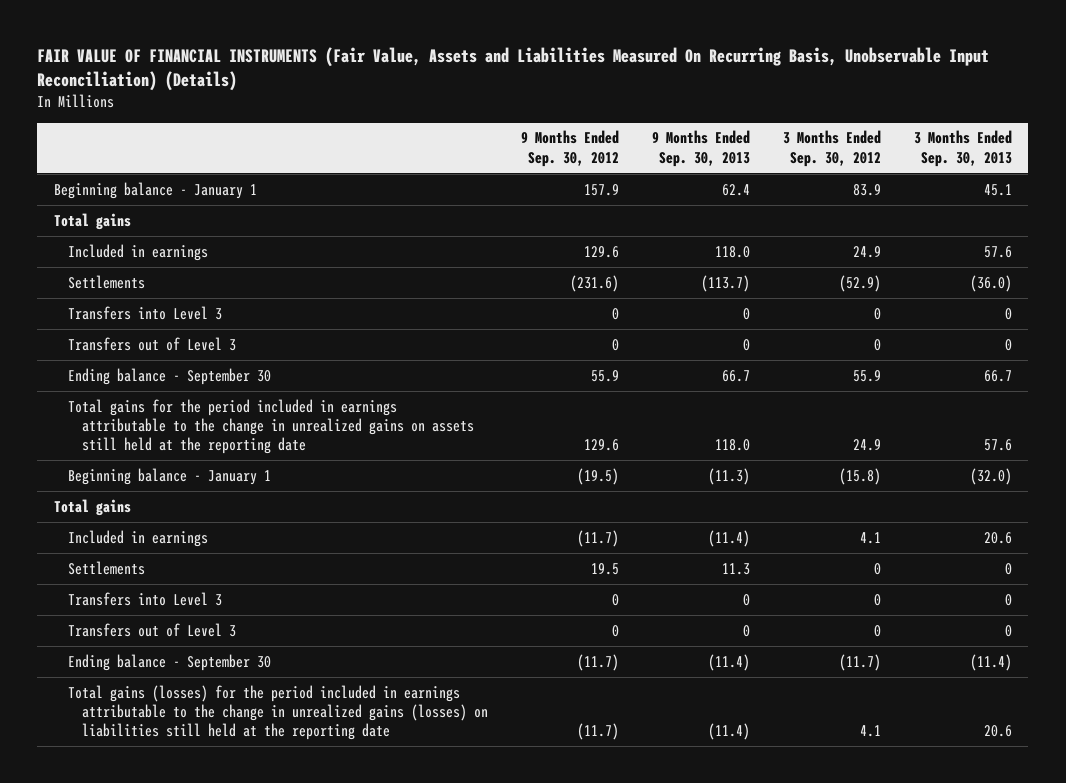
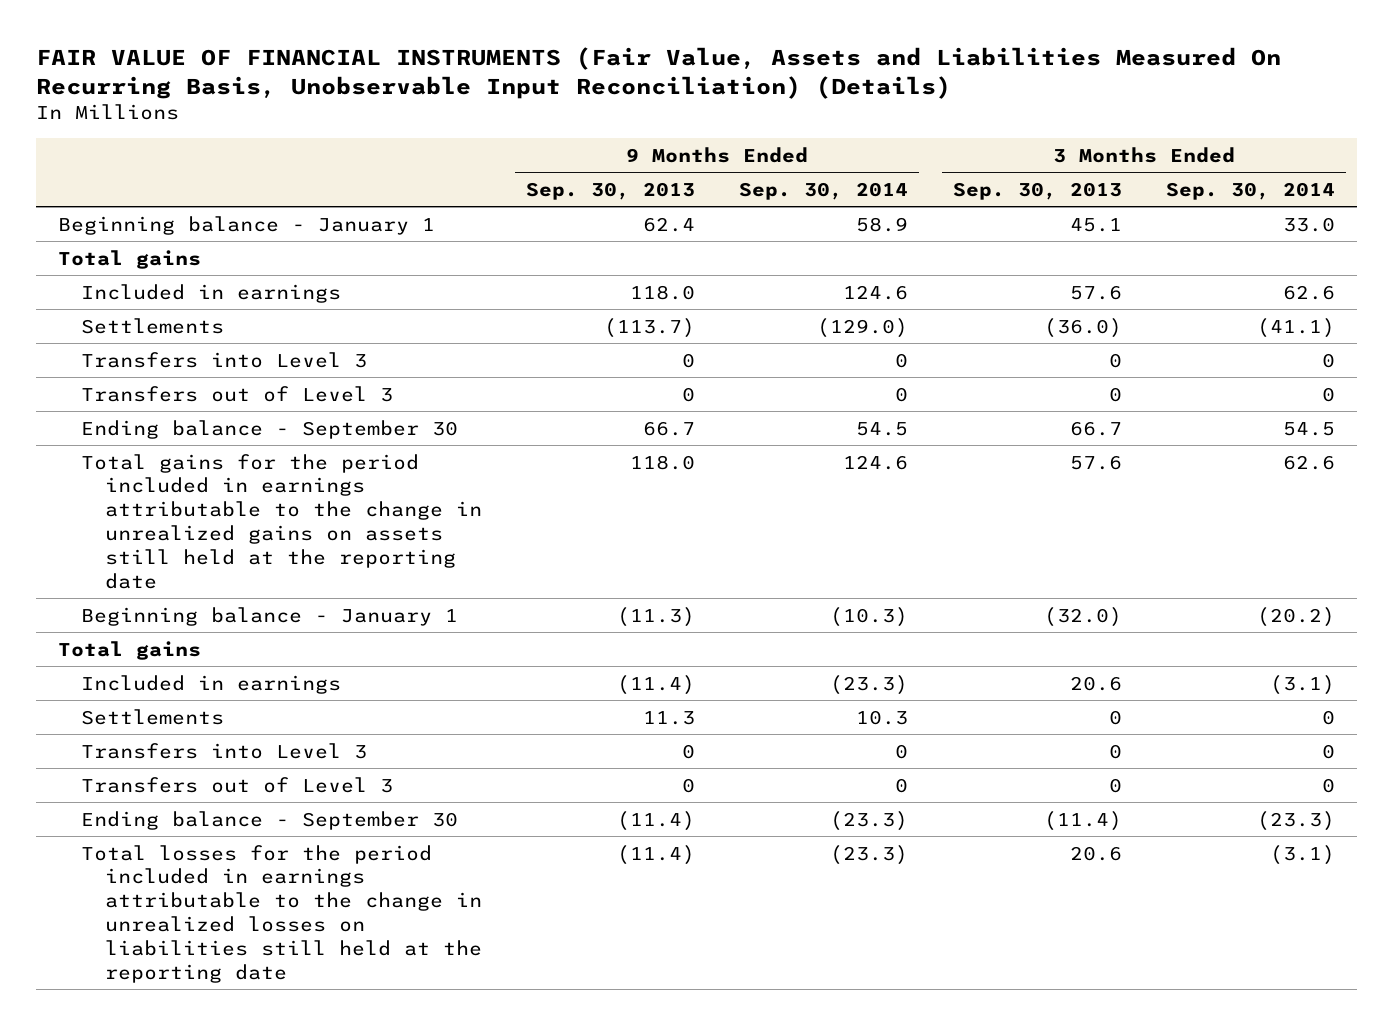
- | 9 Months Ended Sep. 30, 2012 | 9 Months Ended Sep. 30, 2013 | 3 Months Ended Sep. 30, 2012 | 3 Months Ended Sep. 30, 2013
+ | 9 Months Ended Sep. 30, 2013 | 9 Months Ended Sep. 30, 2014 | 3 Months Ended Sep. 30, 2013 | 3 Months Ended Sep. 30, 2014
- Total gains (losses) for the period included in earnings attributable to the change in unrealized gains (losses) on liabilities still held at the reporting date | (11.7) | (11.4) | 4.1 | 20.6
+ Total losses for the period included in earnings attributable to the change in unrealized losses on liabilities still held at the reporting date | (11.4) | (23.3) | 20.6 | (3.1)

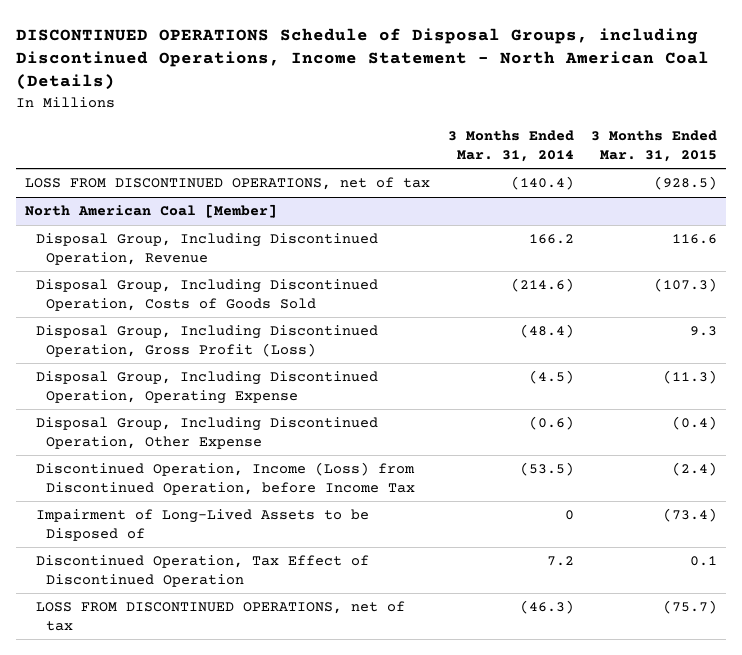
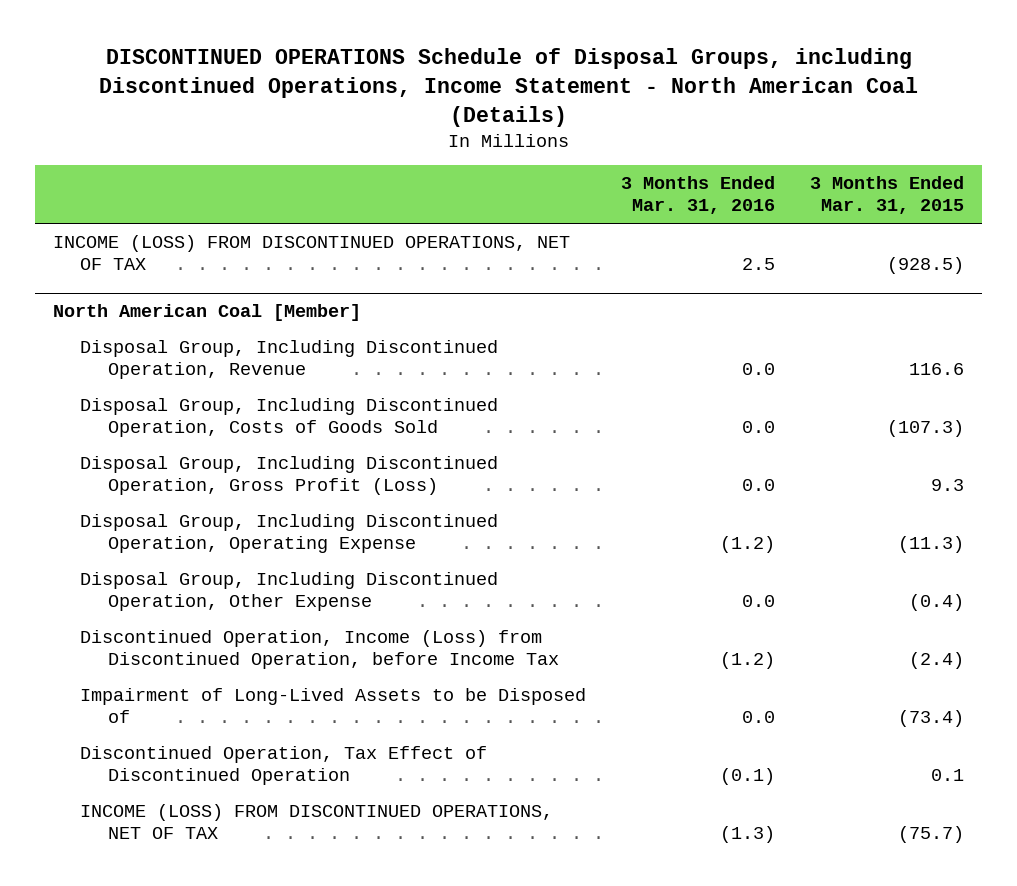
- | 3 Months Ended Mar. 31, 2014 | 3 Months Ended Mar. 31, 2015
+ | 3 Months Ended Mar. 31, 2016 | 3 Months Ended Mar. 31, 2015
- LOSS FROM DISCONTINUED OPERATIONS, net of tax | (140.4) | (928.5)
+ INCOME (LOSS) FROM DISCONTINUED OPERATIONS, NET OF TAX | 2.5 | (928.5)
@ North American Coal [Member]
- LOSS FROM DISCONTINUED OPERATIONS, net of tax | (46.3) | (75.7)
+ INCOME (LOSS) FROM DISCONTINUED OPERATIONS, NET OF TAX | (1.3) | (75.7)

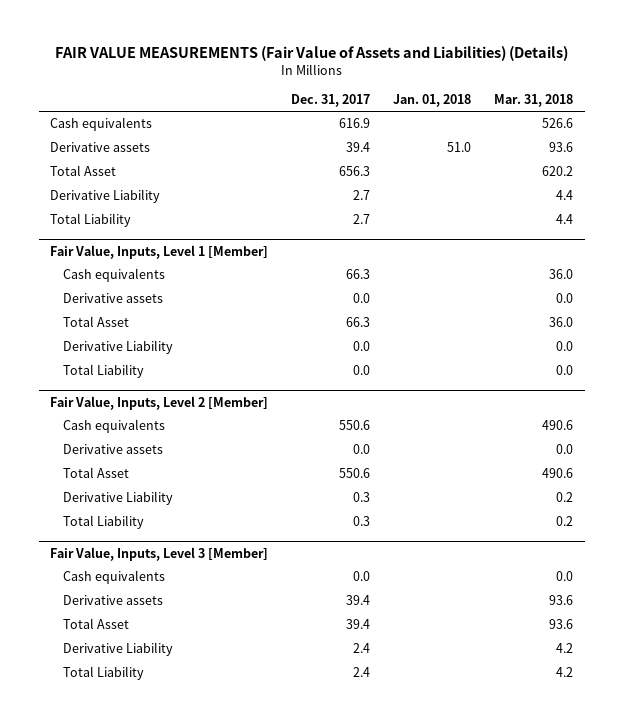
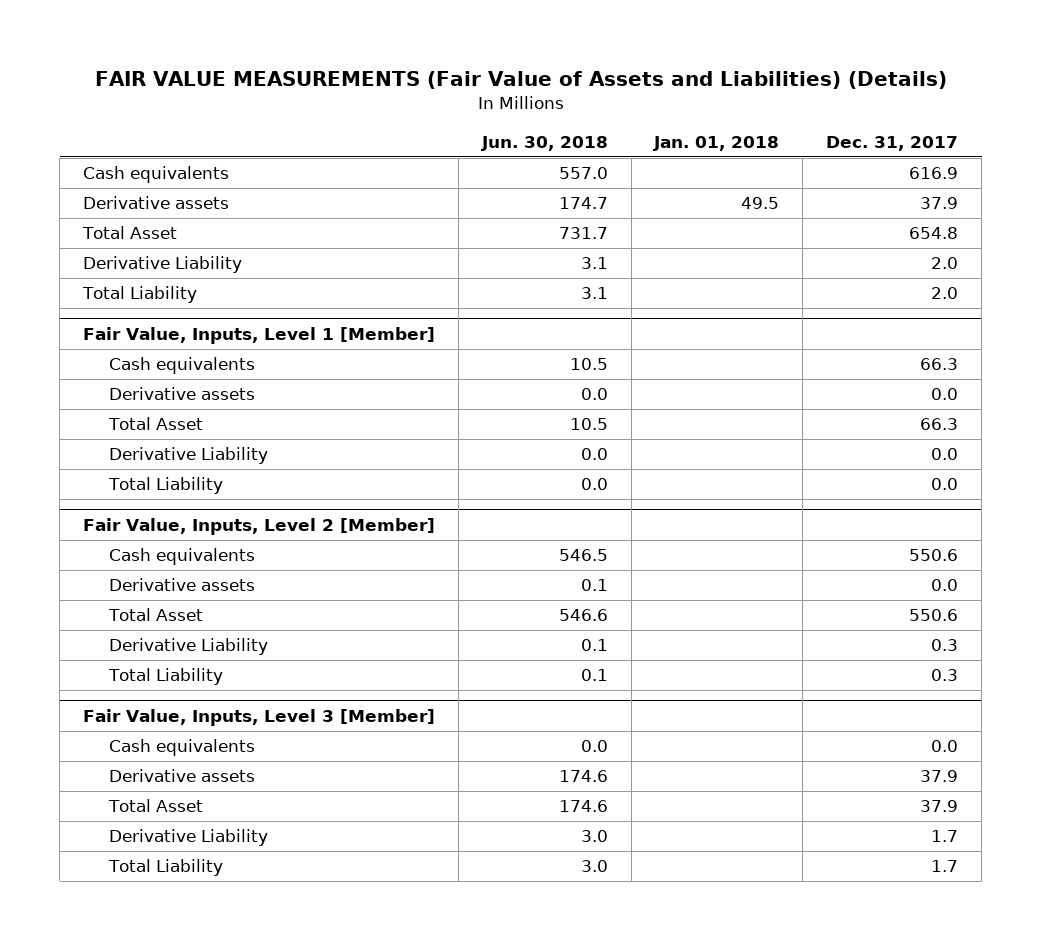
- | Dec. 31, 2017 | Jan. 01, 2018 | Mar. 31, 2018
+ | Jun. 30, 2018 | Jan. 01, 2018 | Dec. 31, 2017
- Derivative assets | 39.4 | 51.0 | 93.6
- Total Asset | 656.3 | | 620.2
- Derivative Liability | 2.7 | | 4.4
- Total Liability | 2.7 | | 4.4
+ Derivative assets | 174.7 | 49.5 | 37.9
+ Total Asset | 731.7 | | 654.8
+ Derivative Liability | 3.1 | | 2.0
+ Total Liability | 3.1 | | 2.0
@ Fair Value, Inputs, Level 3 [Member]
- Derivative assets | 39.4 | | 93.6
- Total Asset | 39.4 | | 93.6
- Derivative Liability | 2.4 | | 4.2
- Total Liability | 2.4 | | 4.2
+ Derivative assets | 174.6 | | 37.9
+ Total Asset | 174.6 | | 37.9
+ Derivative Liability | 3.0 | | 1.7
+ Total Liability | 3.0 | | 1.7

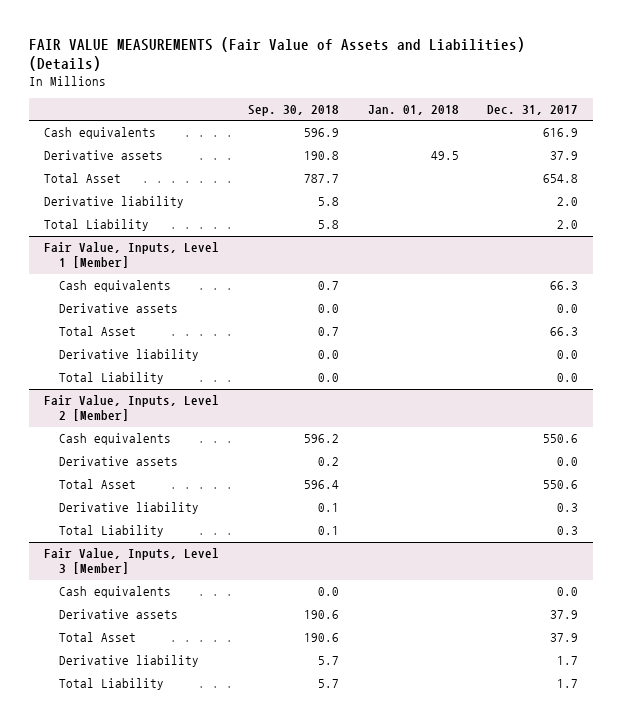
- | Jun. 30, 2018 | Jan. 01, 2018 | Dec. 31, 2017
+ | Sep. 30, 2018 | Jan. 01, 2018 | Dec. 31, 2017
- Derivative Liability | 3.1 | | 2.0
+ Derivative liability | 5.8 | | 2.0
@ Fair Value, Inputs, Level 1 [Member]
- Derivative Liability | 0.0 | | 0.0
+ Derivative liability | 0.0 | | 0.0
@ Fair Value, Inputs, Level 2 [Member]
- Derivative Liability | 0.1 | | 0.3
+ Derivative liability | 0.1 | | 0.3
@ Fair Value, Inputs, Level 3 [Member]
- Derivative Liability | 3.0 | | 1.7
+ Derivative liability | 5.7 | | 1.7

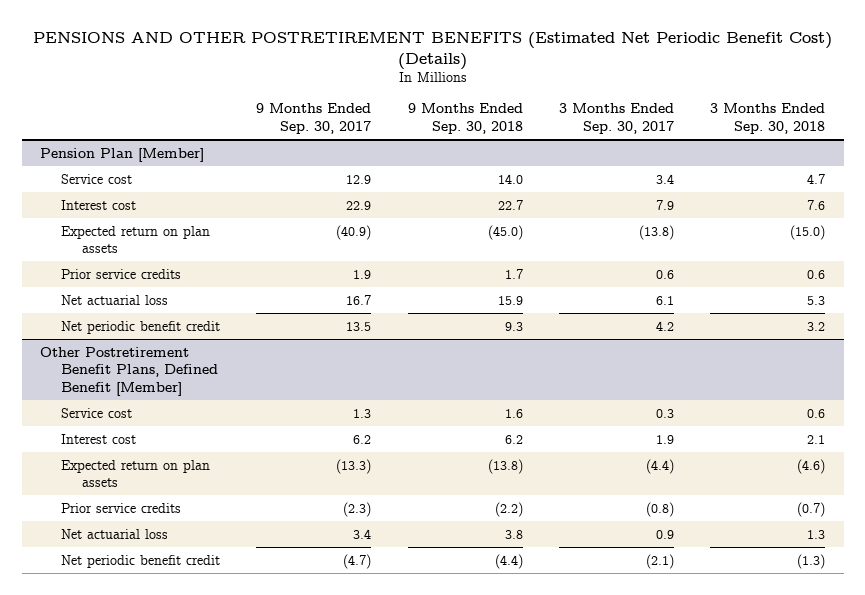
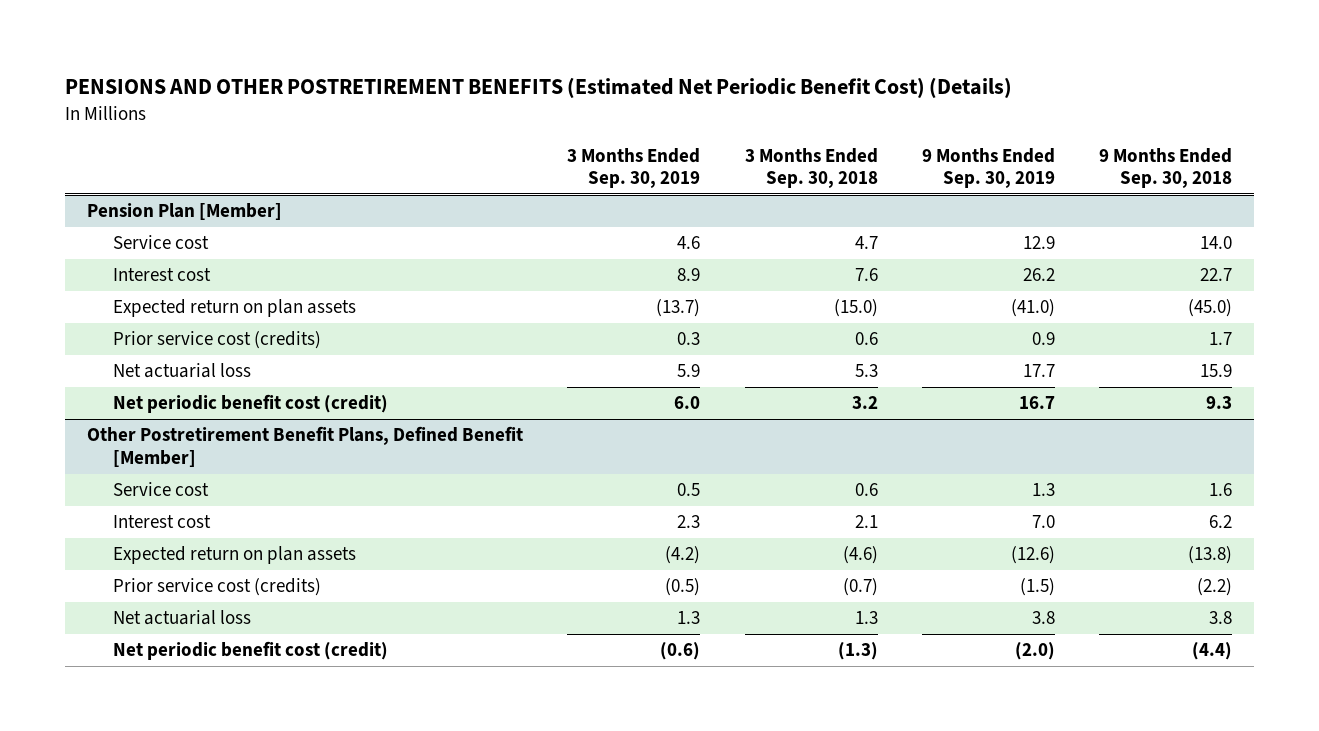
- | 9 Months Ended Sep. 30, 2017 | 9 Months Ended Sep. 30, 2018 | 3 Months Ended Sep. 30, 2017 | 3 Months Ended Sep. 30, 2018
+ | 3 Months Ended Sep. 30, 2019 | 3 Months Ended Sep. 30, 2018 | 9 Months Ended Sep. 30, 2019 | 9 Months Ended Sep. 30, 2018
@ Pension Plan [Member]
- Prior service credits | 1.9 | 1.7 | 0.6 | 0.6
+ Prior service cost (credits) | 0.3 | 0.6 | 0.9 | 1.7
- Net periodic benefit credit | 13.5 | 9.3 | 4.2 | 3.2
+ Net periodic benefit cost (credit) | 6.0 | 3.2 | 16.7 | 9.3
@ Other Postretirement Benefit Plans, Defined Benefit [Member]
- Prior service credits | (2.3) | (2.2) | (0.8) | (0.7)
+ Prior service cost (credits) | (0.5) | (0.7) | (1.5) | (2.2)
- Net periodic benefit credit | (4.7) | (4.4) | (2.1) | (1.3)
+ Net periodic benefit cost (credit) | (0.6) | (1.3) | (2.0) | (4.4)

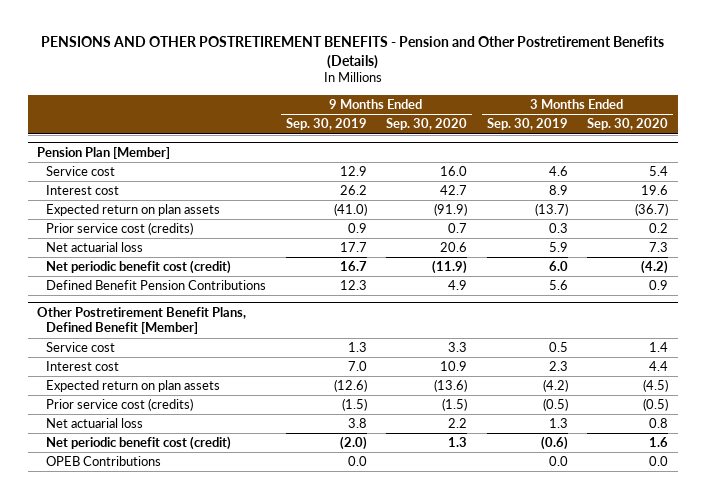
- PENSIONS AND OTHER POSTRETIREMENT BENEFITS (Estimated Net Periodic Benefit Cost) (Details)
+ PENSIONS AND OTHER POSTRETIREMENT BENEFITS - Pension and Other Postretirement Benefits (Details)
- | 3 Months Ended Sep. 30, 2019 | 3 Months Ended Sep. 30, 2018 | 9 Months Ended Sep. 30, 2019 | 9 Months Ended Sep. 30, 2018
+ | 9 Months Ended Sep. 30, 2019 | 9 Months Ended Sep. 30, 2020 | 3 Months Ended Sep. 30, 2019 | 3 Months Ended Sep. 30, 2020
@ Pension Plan [Member]
+ Defined Benefit Pension Contributions | 12.3 | 4.9 | 5.6 | 0.9
@ Other Postretirement Benefit Plans, Defined Benefit [Member]
+ OPEB Contributions | 0.0 | | 0.0 | 0.0

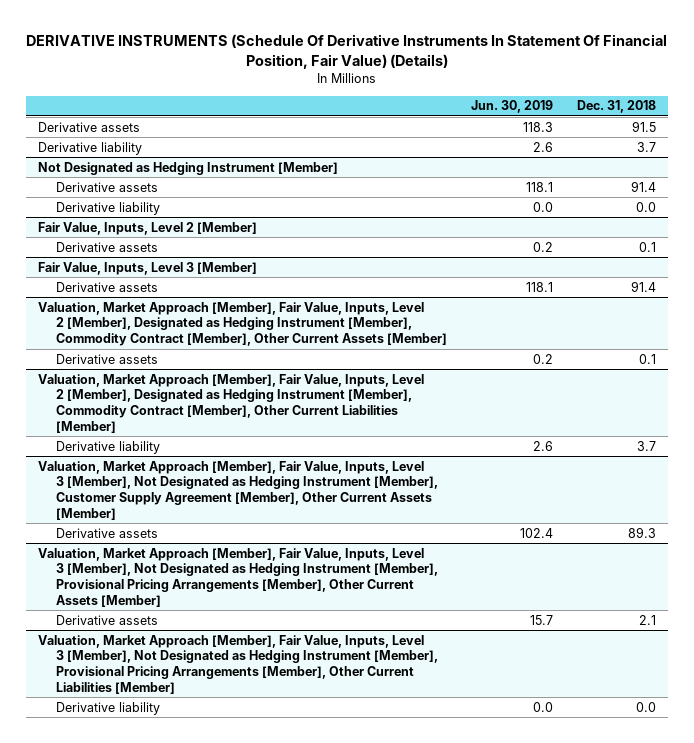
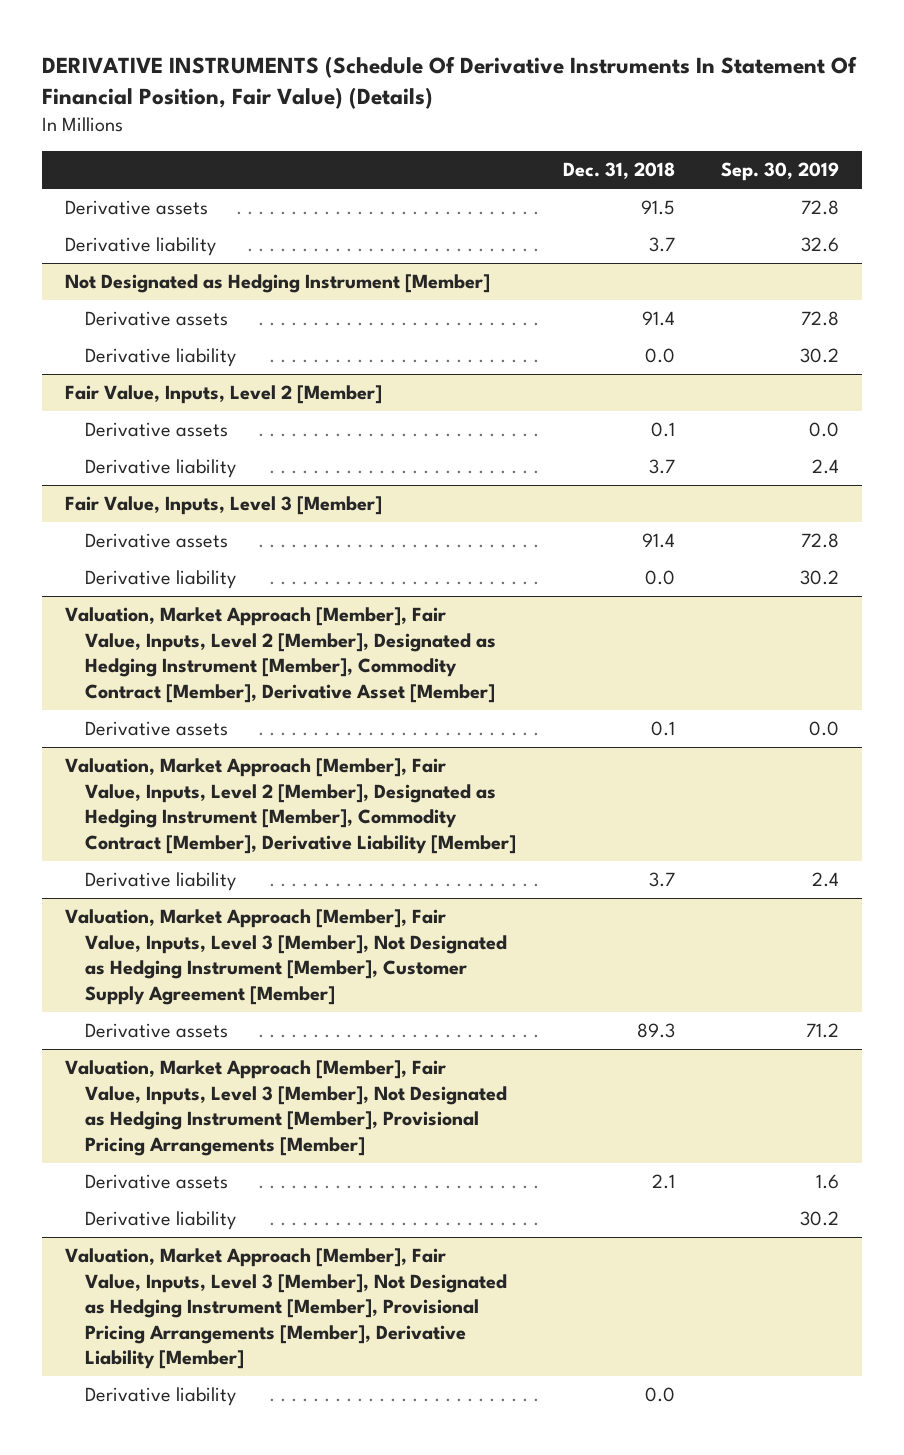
- | Jun. 30, 2019 | Dec. 31, 2018
+ | Dec. 31, 2018 | Sep. 30, 2019
@ Fair Value, Inputs, Level 2 [Member]
+ Derivative liability | 3.7 | 2.4
- Valuation, Market Approach [Member], Fair Value, Inputs, Level 2 [Member], Designated as Hedging Instrument [Member], Commodity Contract [Member], Other Current Assets [Member]
@ Fair Value, Inputs, Level 3 [Member]
+ Derivative liability | 0.0 | 30.2
+ Valuation, Market Approach [Member], Fair Value, Inputs, Level 2 [Member], Designated as Hedging Instrument [Member], Commodity Contract [Member], Derivative Asset [Member]
- Valuation, Market Approach [Member], Fair Value, Inputs, Level 2 [Member], Designated as Hedging Instrument [Member], Commodity Contract [Member], Other Current Liabilities [Member]
+ Valuation, Market Approach [Member], Fair Value, Inputs, Level 2 [Member], Designated as Hedging Instrument [Member], Commodity Contract [Member], Derivative Liability [Member]
- Valuation, Market Approach [Member], Fair Value, Inputs, Level 3 [Member], Not Designated as Hedging Instrument [Member], Customer Supply Agreement [Member], Other Current Assets [Member]
+ Valuation, Market Approach [Member], Fair Value, Inputs, Level 3 [Member], Not Designated as Hedging Instrument [Member], Customer Supply Agreement [Member]
- Valuation, Market Approach [Member], Fair Value, Inputs, Level 3 [Member], Not Designated as Hedging Instrument [Member], Provisional Pricing Arrangements [Member], Other Current Assets [Member]
+ Valuation, Market Approach [Member], Fair Value, Inputs, Level 3 [Member], Not Designated as Hedging Instrument [Member], Provisional Pricing Arrangements [Member]
- Valuation, Market Approach [Member], Fair Value, Inputs, Level 3 [Member], Not Designated as Hedging Instrument [Member], Provisional Pricing Arrangements [Member], Other Current Liabilities [Member]
+ Derivative liability | | 30.2
+ Valuation, Market Approach [Member], Fair Value, Inputs, Level 3 [Member], Not Designated as Hedging Instrument [Member], Provisional Pricing Arrangements [Member], Derivative Liability [Member]

